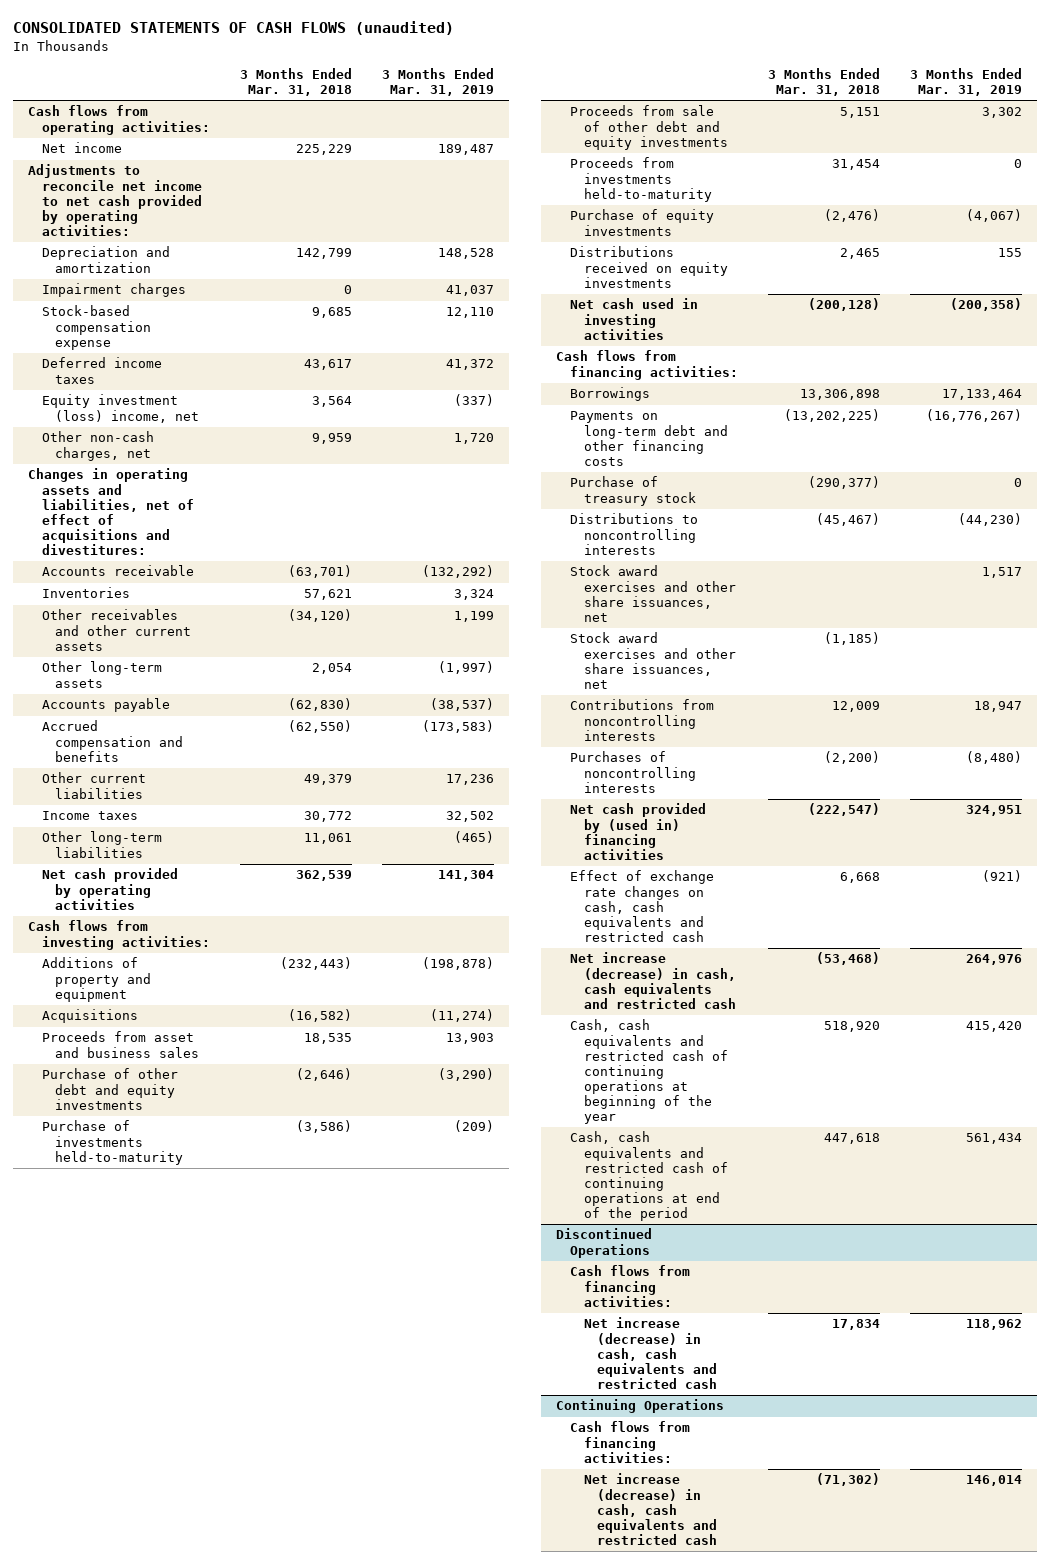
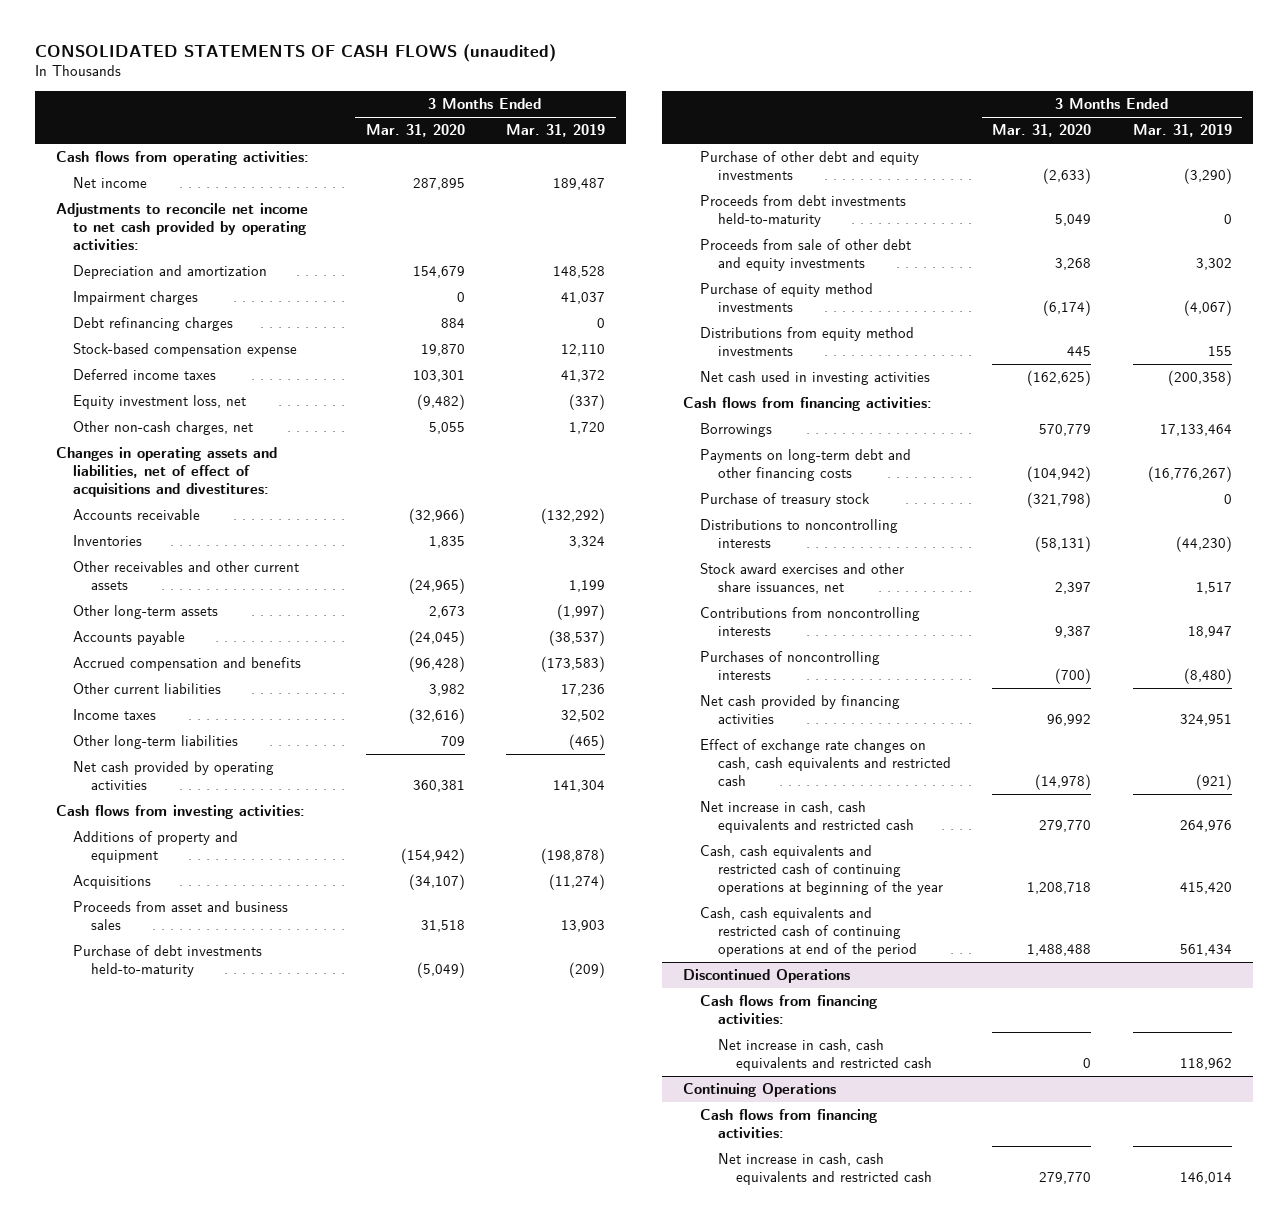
- | 3 Months Ended Mar. 31, 2018 | 3 Months Ended Mar. 31, 2019
+ | 3 Months Ended Mar. 31, 2020 | 3 Months Ended Mar. 31, 2019
+ Debt refinancing charges | 884 | 0
- Equity investment (loss) income, net | 3,564 | (337)
+ Equity investment loss, net | (9,482) | (337)
+ Purchase of debt investments held-to-maturity | (5,049) | (209)
- Purchase of investments held-to-maturity | (3,586) | (209)
+ Proceeds from debt investments held-to-maturity | 5,049 | 0
- Proceeds from investments held-to-maturity | 31,454 | 0
- Purchase of equity investments | (2,476) | (4,067)
- Distributions received on equity investments | 2,465 | 155
+ Purchase of equity method investments | (6,174) | (4,067)
+ Distributions from equity method investments | 445 | 155
- Stock award exercises and other share issuances, net | (1,185) |
- Net cash provided by (used in) financing activities | (222,547) | 324,951
+ Net cash provided by financing activities | 96,992 | 324,951
- Net increase (decrease) in cash, cash equivalents and restricted cash | (53,468) | 264,976
+ Net increase in cash, cash equivalents and restricted cash | 279,770 | 264,976
@ Discontinued Operations
- Net increase (decrease) in cash, cash equivalents and restricted cash | 17,834 | 118,962
+ Net increase in cash, cash equivalents and restricted cash | 0 | 118,962
@ Continuing Operations
- Net increase (decrease) in cash, cash equivalents and restricted cash | (71,302) | 146,014
+ Net increase in cash, cash equivalents and restricted cash | 279,770 | 146,014

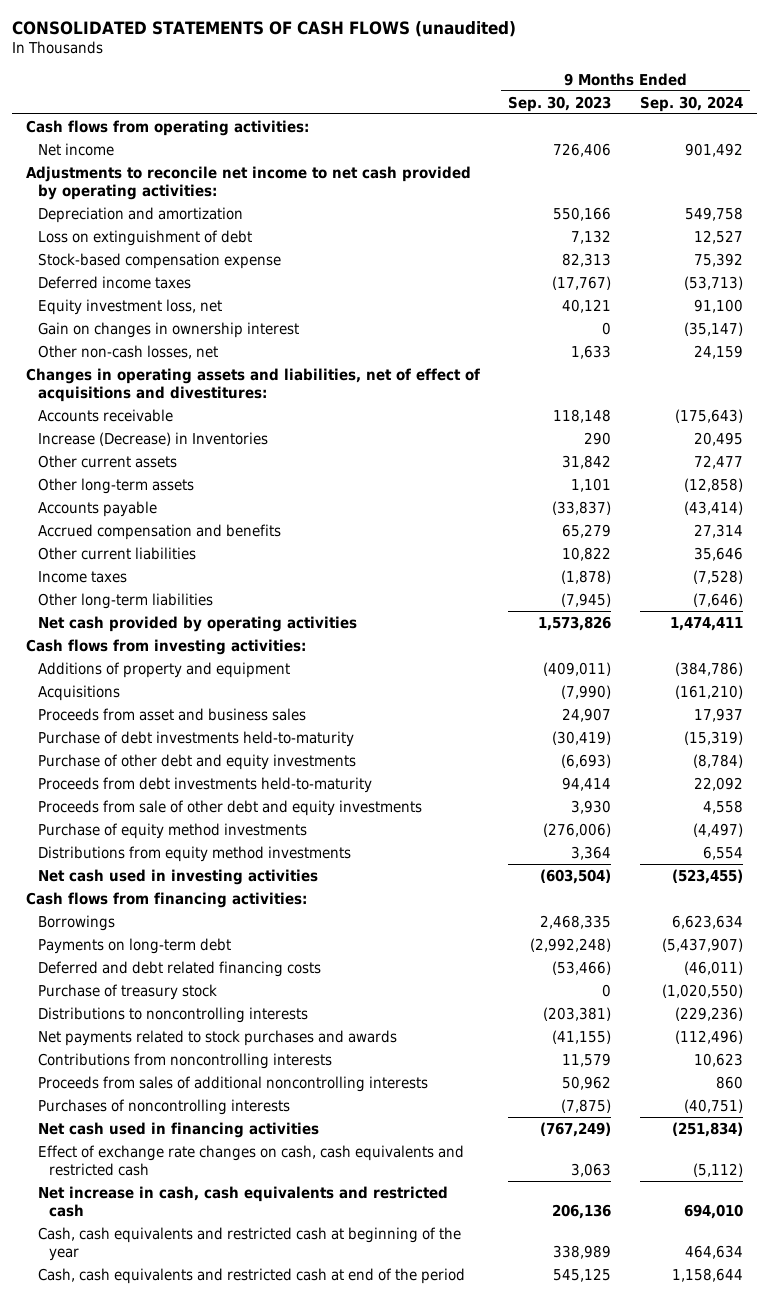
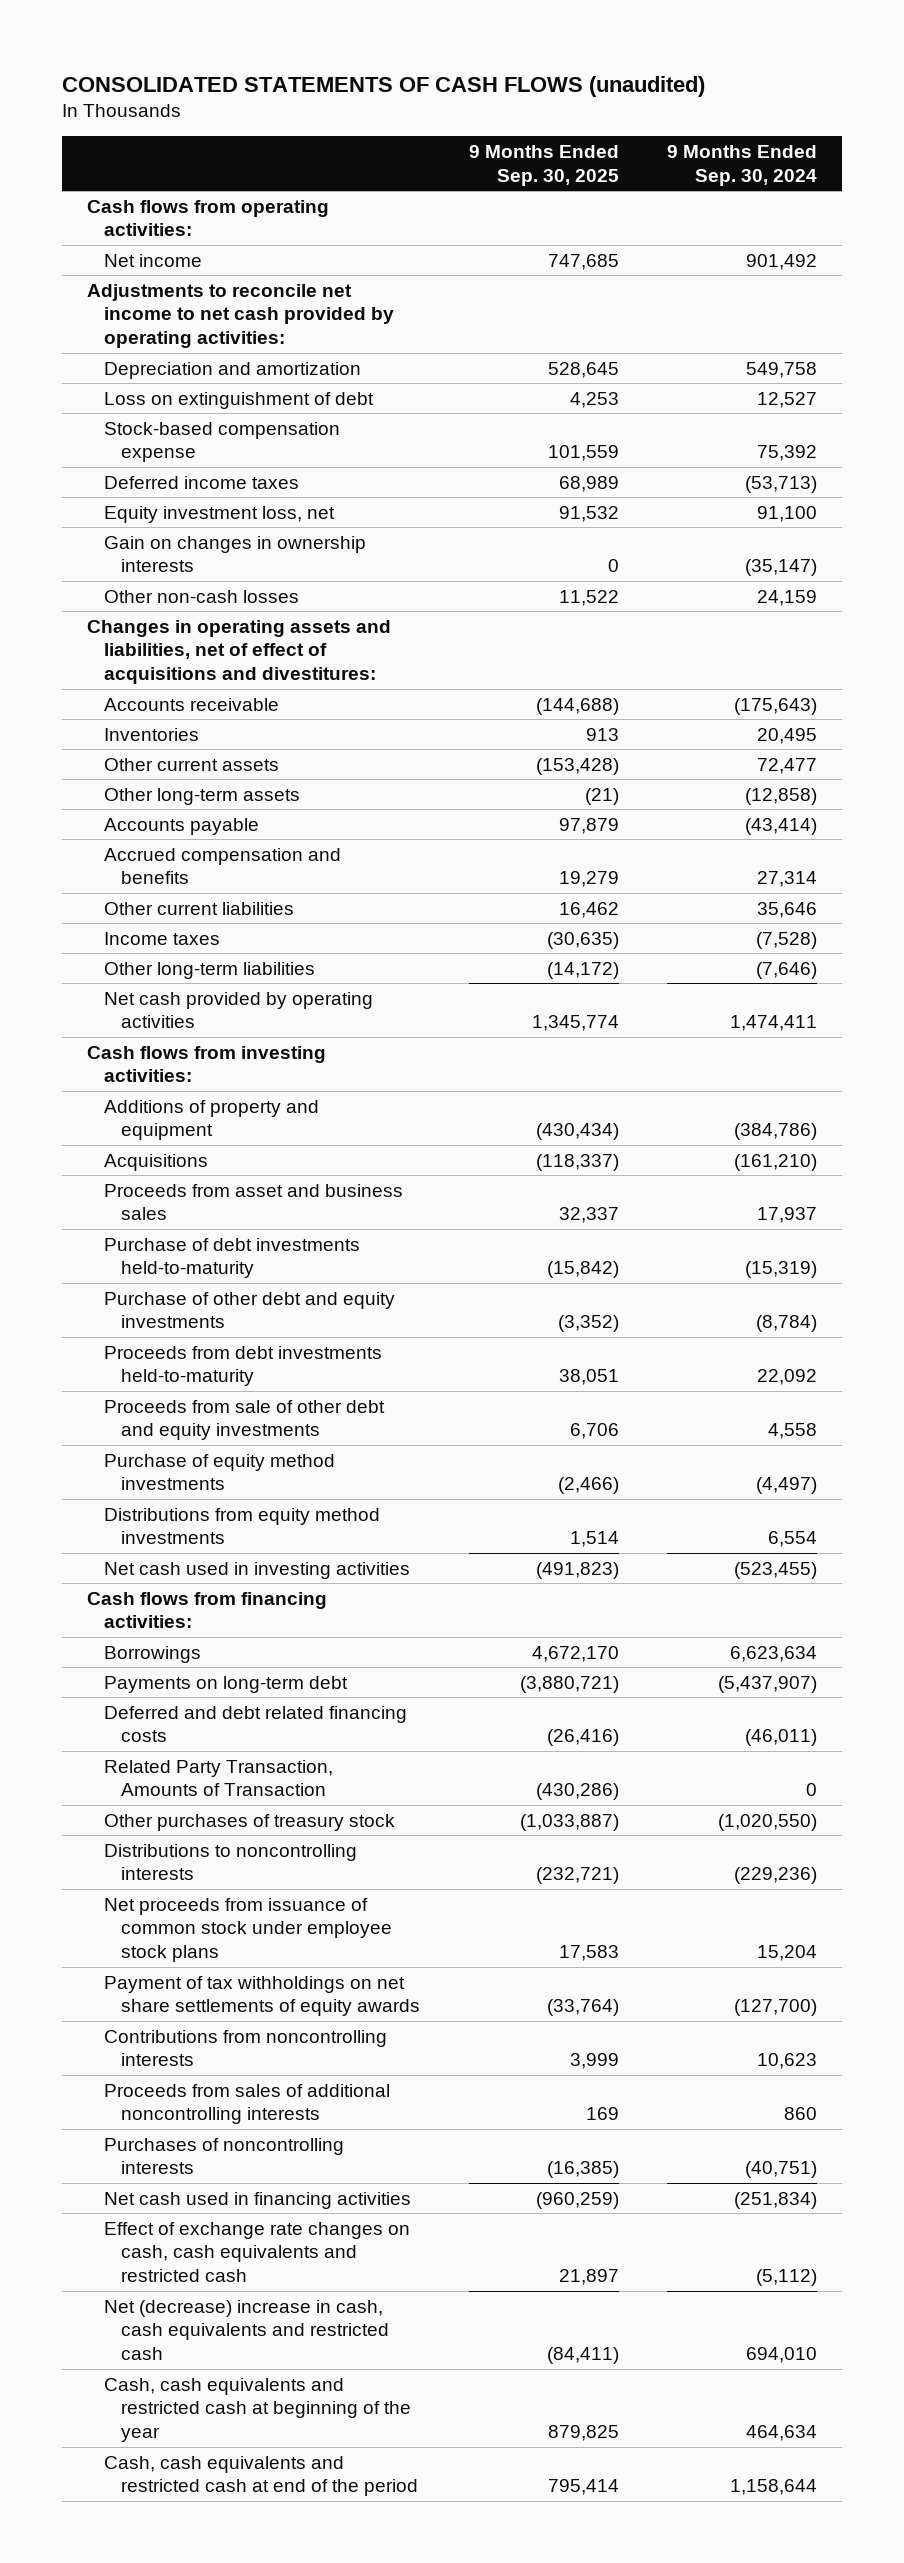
- | 9 Months Ended Sep. 30, 2023 | 9 Months Ended Sep. 30, 2024
+ | 9 Months Ended Sep. 30, 2025 | 9 Months Ended Sep. 30, 2024
- Gain on changes in ownership interest | 0 | (35,147)
- Other non-cash losses, net | 1,633 | 24,159
+ Gain on changes in ownership interests | 0 | (35,147)
+ Other non-cash losses | 11,522 | 24,159
- Increase (Decrease) in Inventories | 290 | 20,495
+ Inventories | 913 | 20,495
- Purchase of treasury stock | 0 | (1,020,550)
+ Related Party Transaction, Amounts of Transaction | (430,286) | 0
+ Other purchases of treasury stock | (1,033,887) | (1,020,550)
- Net payments related to stock purchases and awards | (41,155) | (112,496)
+ Net proceeds from issuance of common stock under employee stock plans | 17,583 | 15,204
+ Payment of tax withholdings on net share settlements of equity awards | (33,764) | (127,700)
- Net increase in cash, cash equivalents and restricted cash | 206,136 | 694,010
+ Net (decrease) increase in cash, cash equivalents and restricted cash | (84,411) | 694,010

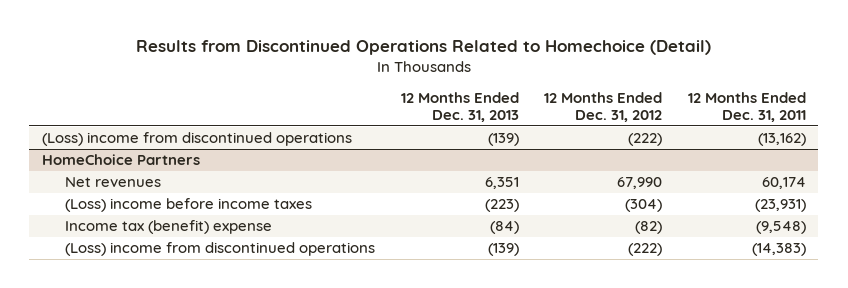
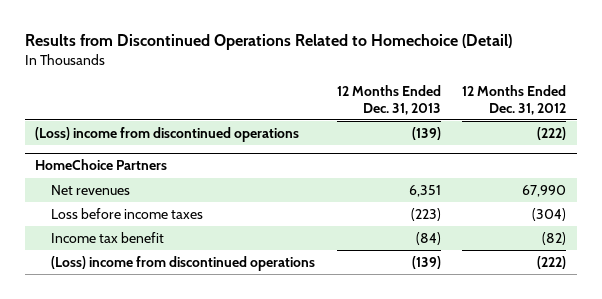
- | 12 Months Ended Dec. 31, 2013 | 12 Months Ended Dec. 31, 2012 | 12 Months Ended Dec. 31, 2011
+ | 12 Months Ended Dec. 31, 2013 | 12 Months Ended Dec. 31, 2012
@ HomeChoice Partners
- (Loss) income before income taxes | (223) | (304) | (23,931)
- Income tax (benefit) expense | (84) | (82) | (9,548)
+ Loss before income taxes | (223) | (304)
+ Income tax benefit | (84) | (82)

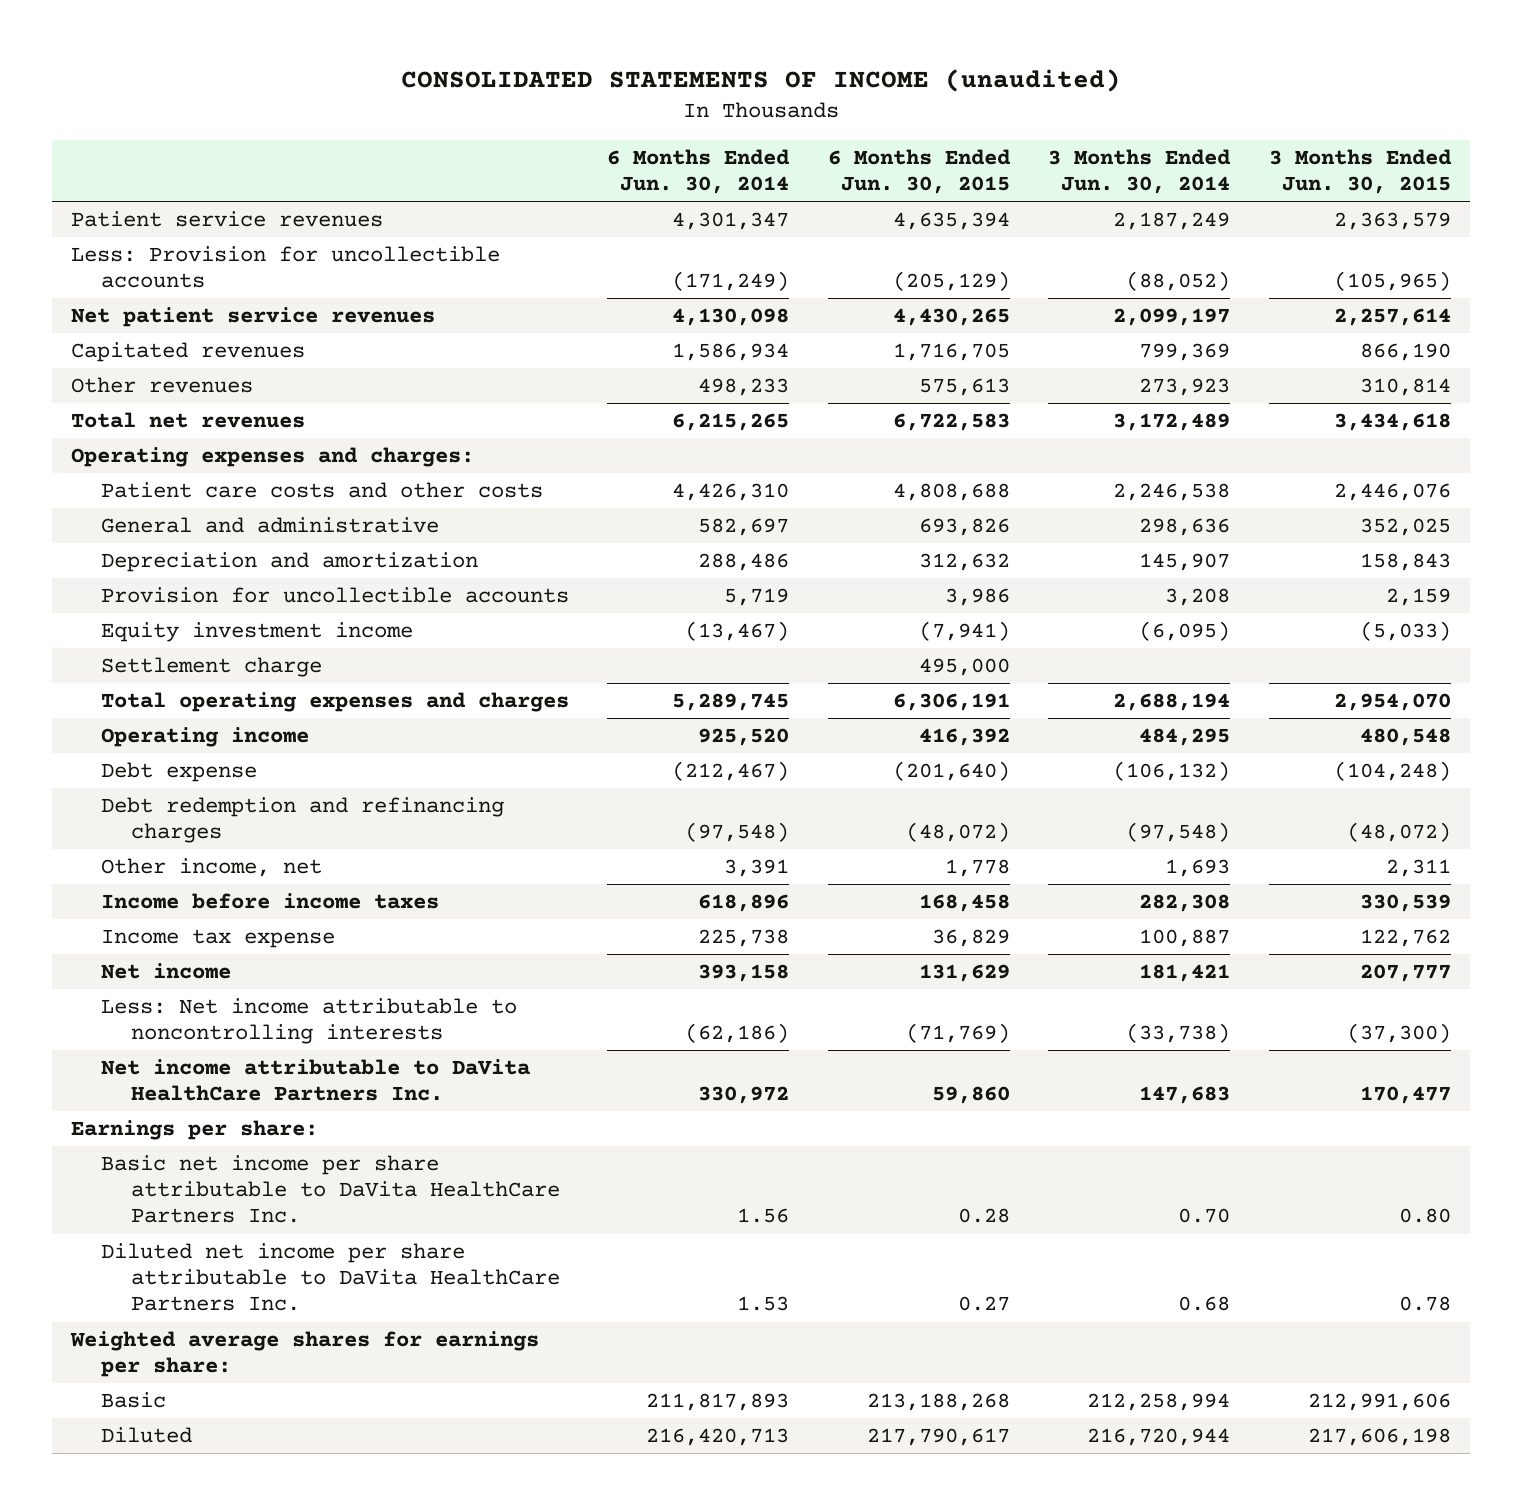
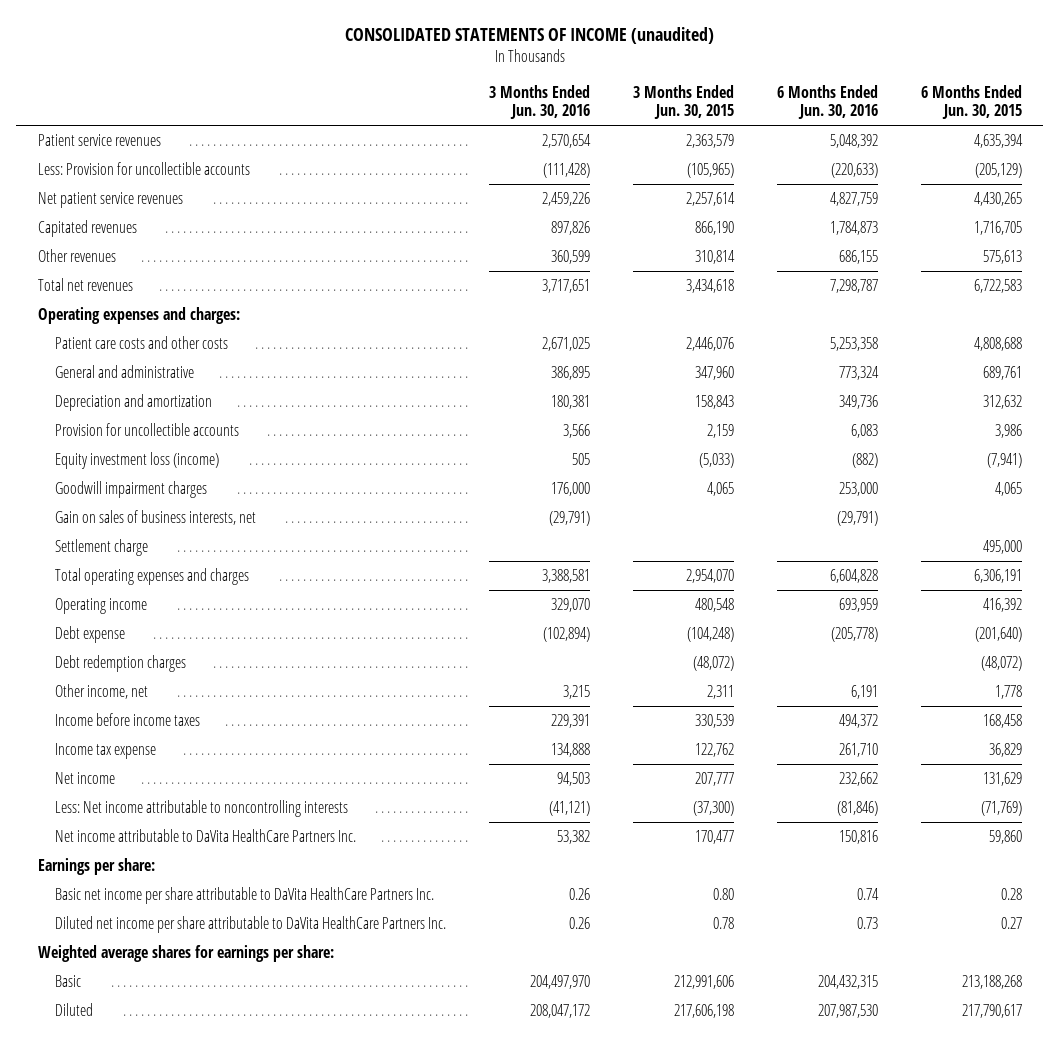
- | 6 Months Ended Jun. 30, 2014 | 6 Months Ended Jun. 30, 2015 | 3 Months Ended Jun. 30, 2014 | 3 Months Ended Jun. 30, 2015
+ | 3 Months Ended Jun. 30, 2016 | 3 Months Ended Jun. 30, 2015 | 6 Months Ended Jun. 30, 2016 | 6 Months Ended Jun. 30, 2015
- General and administrative | 582,697 | 693,826 | 298,636 | 352,025
+ General and administrative | 386,895 | 347,960 | 773,324 | 689,761
- Equity investment income | (13,467) | (7,941) | (6,095) | (5,033)
+ Equity investment loss (income) | 505 | (5,033) | (882) | (7,941)
+ Goodwill impairment charges | 176,000 | 4,065 | 253,000 | 4,065
+ Gain on sales of business interests, net | (29,791) | | (29,791) |
- Debt redemption and refinancing charges | (97,548) | (48,072) | (97,548) | (48,072)
+ Debt redemption charges | | (48,072) | | (48,072)

